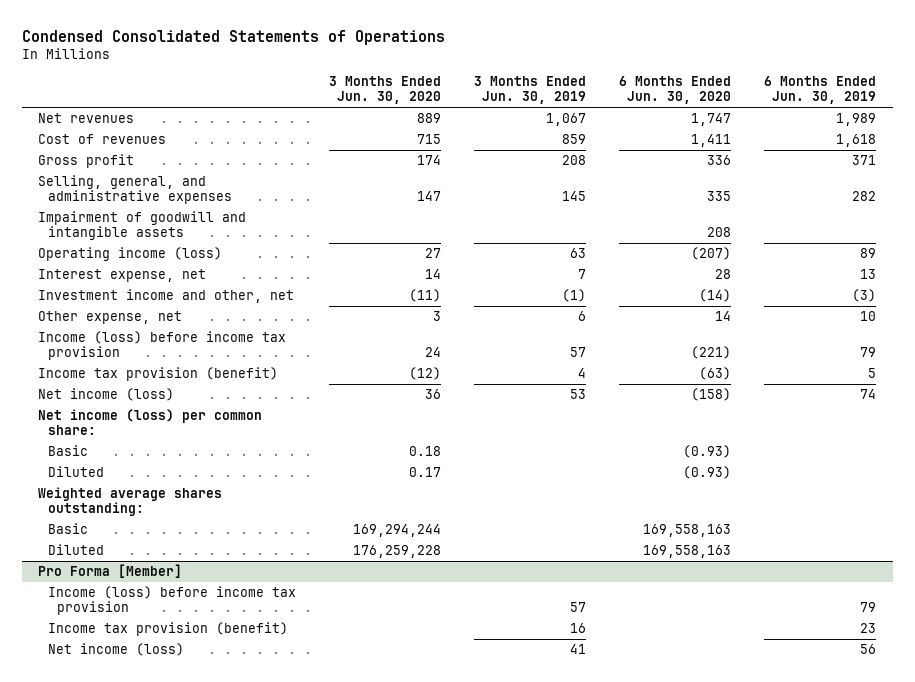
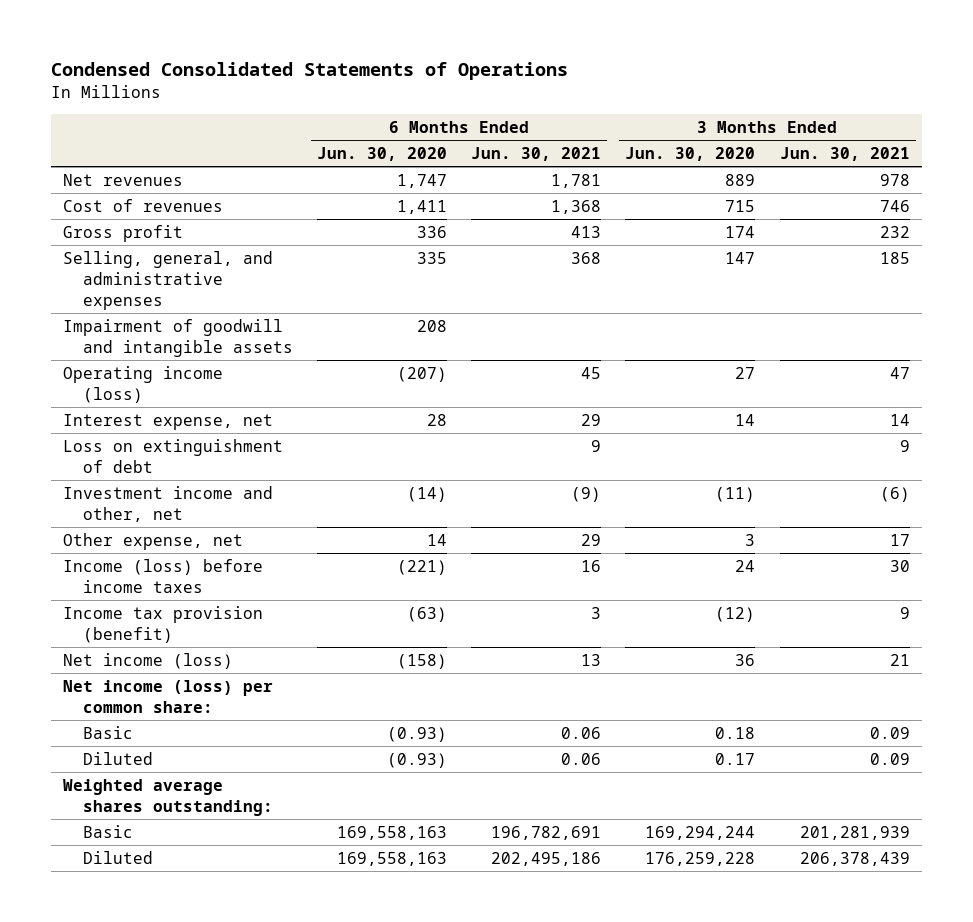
- | 3 Months Ended Jun. 30, 2020 | 3 Months Ended Jun. 30, 2019 | 6 Months Ended Jun. 30, 2020 | 6 Months Ended Jun. 30, 2019
+ | 6 Months Ended Jun. 30, 2020 | 6 Months Ended Jun. 30, 2021 | 3 Months Ended Jun. 30, 2020 | 3 Months Ended Jun. 30, 2021
+ Loss on extinguishment of debt | | 9 | | 9
- Income (loss) before income tax provision | 24 | 57 | (221) | 79
+ Income (loss) before income taxes | (221) | 16 | 24 | 30
- Pro Forma [Member]
- Income (loss) before income tax provision | | 57 | | 79
- Income tax provision (benefit) | | 16 | | 23
- Net income (loss) | | 41 | | 56

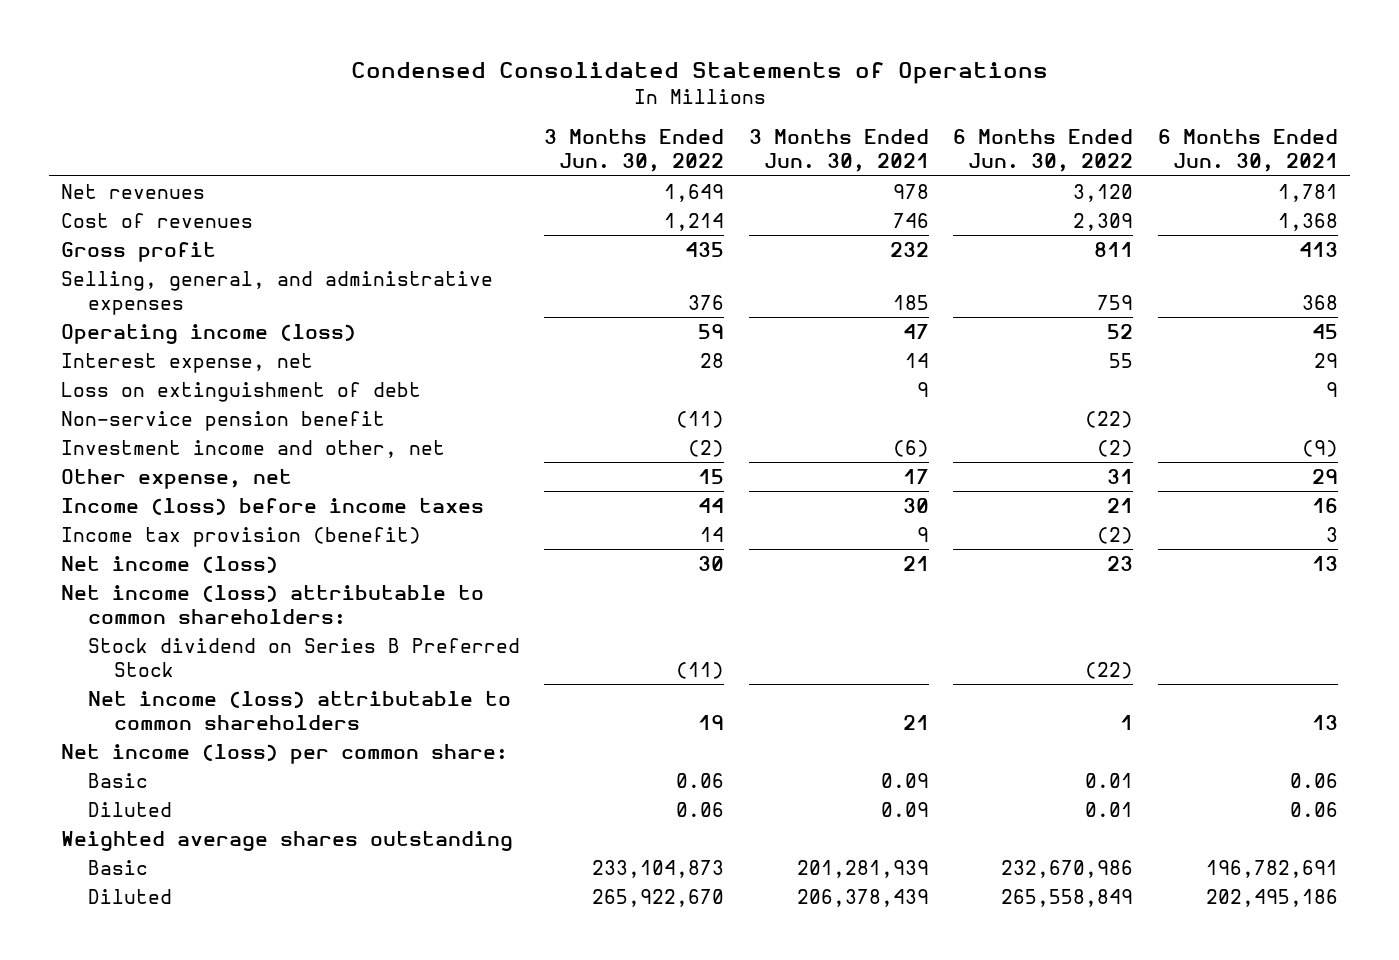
- | 6 Months Ended Jun. 30, 2020 | 6 Months Ended Jun. 30, 2021 | 3 Months Ended Jun. 30, 2020 | 3 Months Ended Jun. 30, 2021
+ | 3 Months Ended Jun. 30, 2022 | 3 Months Ended Jun. 30, 2021 | 6 Months Ended Jun. 30, 2022 | 6 Months Ended Jun. 30, 2021
- Impairment of goodwill and intangible assets | 208 | | |
+ Non-service pension benefit | (11) | | (22) |
+ Net income (loss) attributable to common shareholders:
+ Stock dividend on Series B Preferred Stock | (11) | | (22) |
+ Net income (loss) attributable to common shareholders | 19 | 21 | 1 | 13
- Weighted average shares outstanding:
+ Weighted average shares outstanding

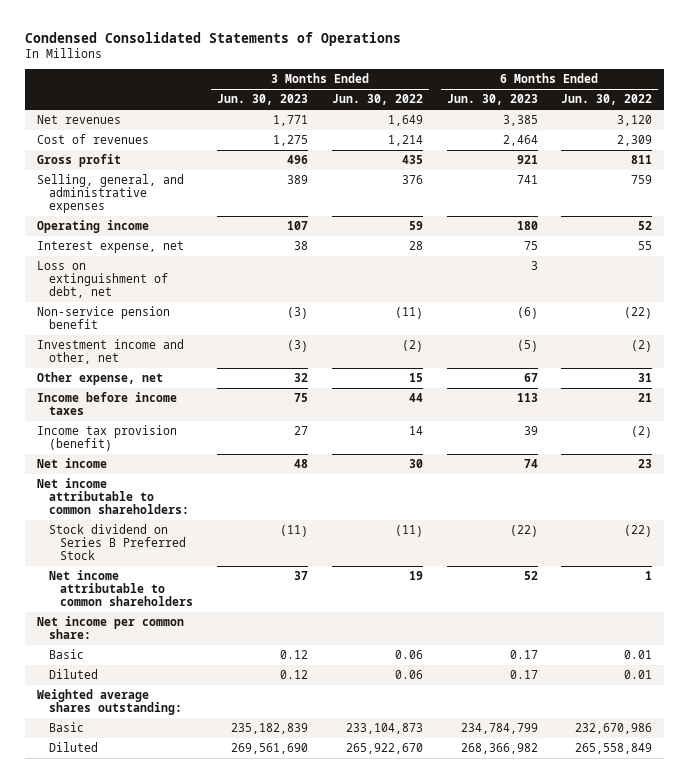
- | 3 Months Ended Jun. 30, 2022 | 3 Months Ended Jun. 30, 2021 | 6 Months Ended Jun. 30, 2022 | 6 Months Ended Jun. 30, 2021
+ | 3 Months Ended Jun. 30, 2023 | 3 Months Ended Jun. 30, 2022 | 6 Months Ended Jun. 30, 2023 | 6 Months Ended Jun. 30, 2022
- Operating income (loss) | 59 | 47 | 52 | 45
+ Operating income | 107 | 59 | 180 | 52
- Loss on extinguishment of debt | | 9 | | 9
+ Loss on extinguishment of debt, net | | | 3 |
- Income (loss) before income taxes | 44 | 30 | 21 | 16
+ Income before income taxes | 75 | 44 | 113 | 21
- Net income (loss) | 30 | 21 | 23 | 13
- Net income (loss) attributable to common shareholders:
+ Net income | 48 | 30 | 74 | 23
+ Net income attributable to common shareholders:
- Net income (loss) attributable to common shareholders | 19 | 21 | 1 | 13
- Net income (loss) per common share:
+ Net income attributable to common shareholders | 37 | 19 | 52 | 1
+ Net income per common share:
- Weighted average shares outstanding
+ Weighted average shares outstanding:

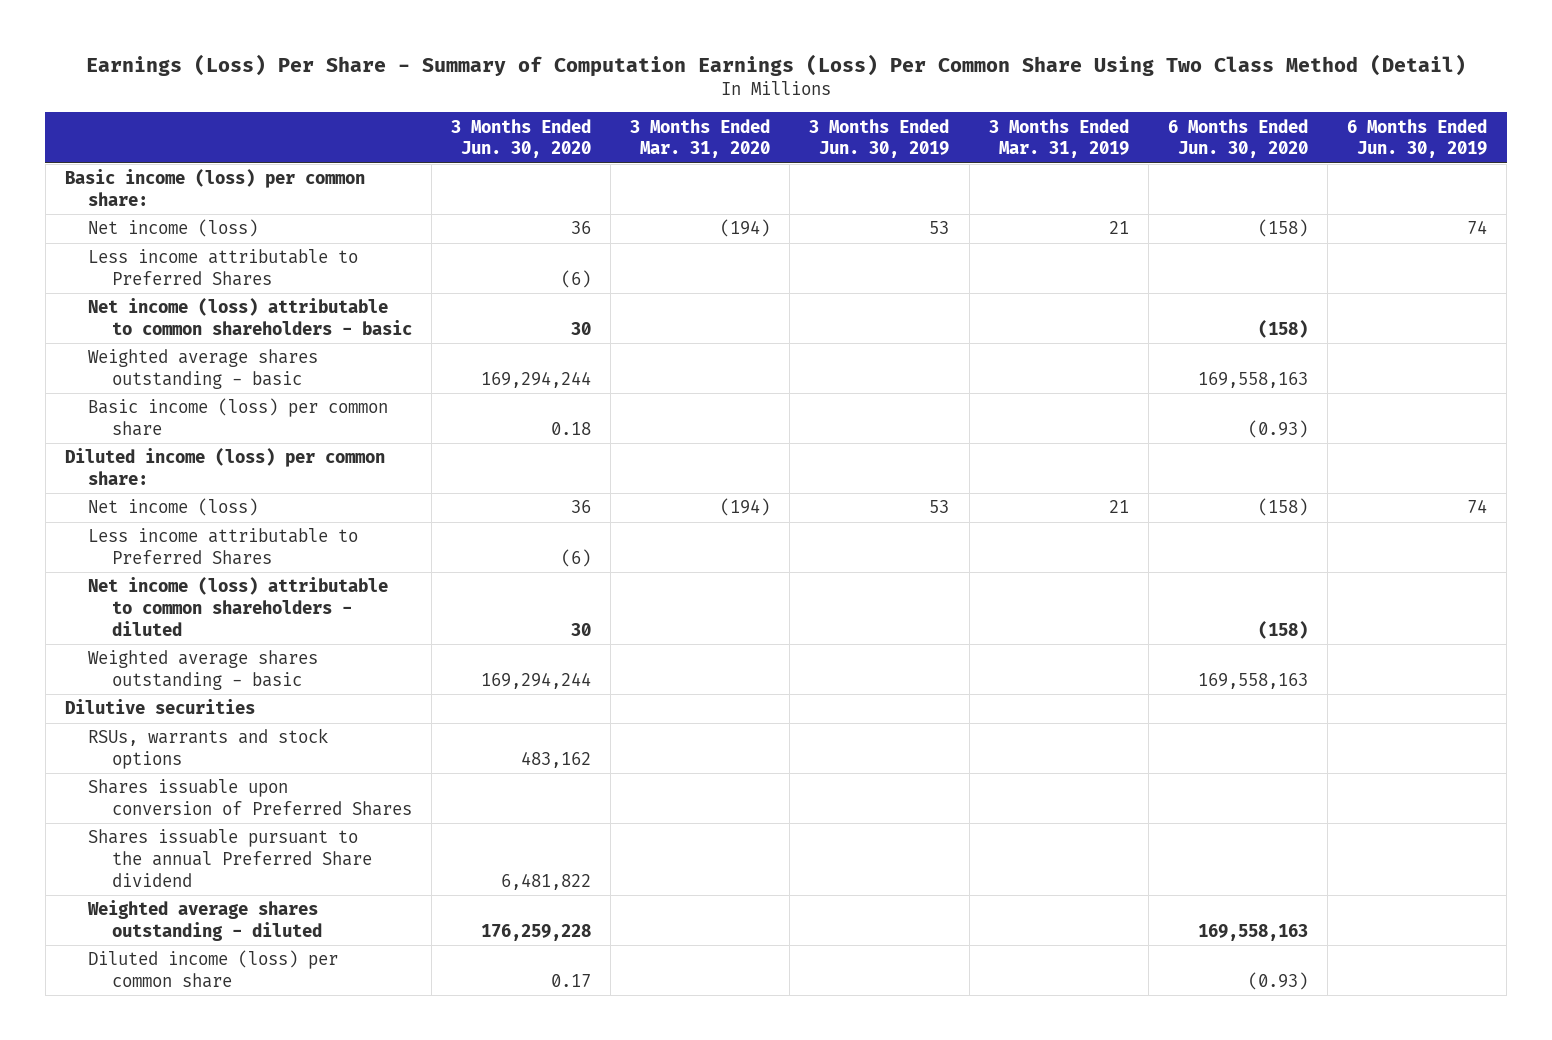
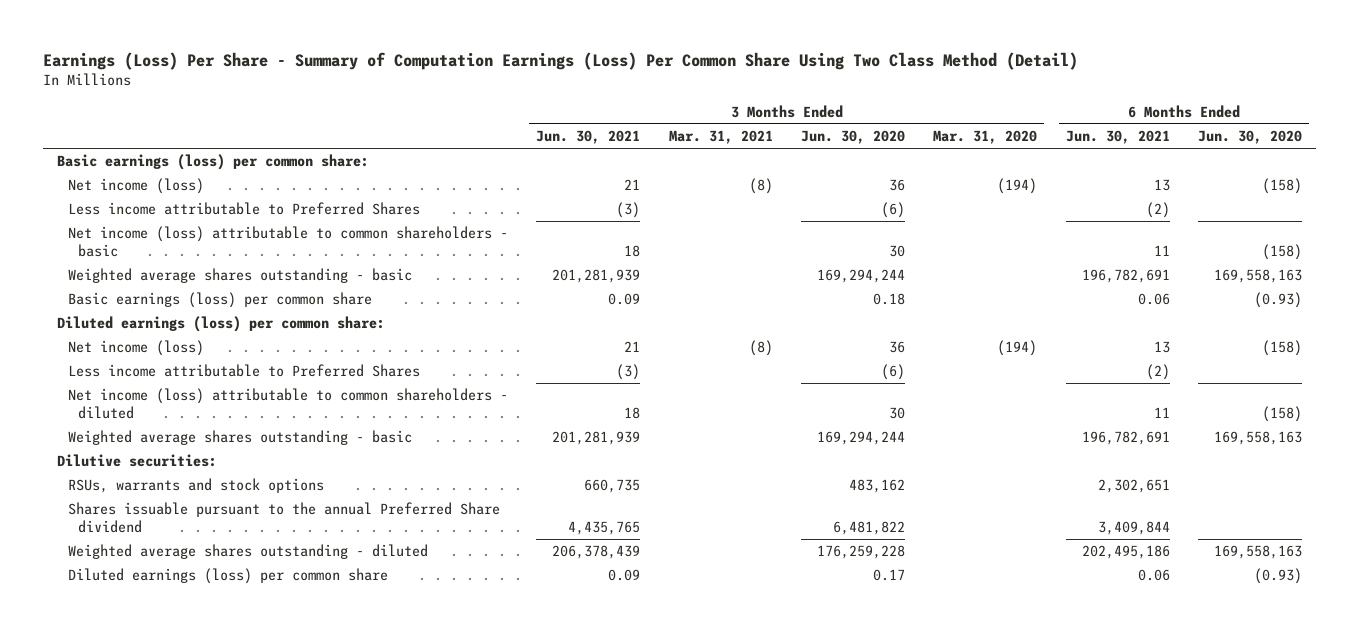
- | 3 Months Ended Jun. 30, 2020 | 3 Months Ended Mar. 31, 2020 | 3 Months Ended Jun. 30, 2019 | 3 Months Ended Mar. 31, 2019 | 6 Months Ended Jun. 30, 2020 | 6 Months Ended Jun. 30, 2019
+ | 3 Months Ended Jun. 30, 2021 | 3 Months Ended Mar. 31, 2021 | 3 Months Ended Jun. 30, 2020 | 3 Months Ended Mar. 31, 2020 | 6 Months Ended Jun. 30, 2021 | 6 Months Ended Jun. 30, 2020
- Basic income (loss) per common share:
+ Basic earnings (loss) per common share:
- Basic income (loss) per common share | 0.18 | | | | (0.93) |
- Diluted income (loss) per common share:
+ Basic earnings (loss) per common share | 0.09 | | 0.18 | | 0.06 | (0.93)
+ Diluted earnings (loss) per common share:
- Dilutive securities
+ Dilutive securities:
- Shares issuable upon conversion of Preferred Shares
- Diluted income (loss) per common share | 0.17 | | | | (0.93) |
+ Diluted earnings (loss) per common share | 0.09 | | 0.17 | | 0.06 | (0.93)

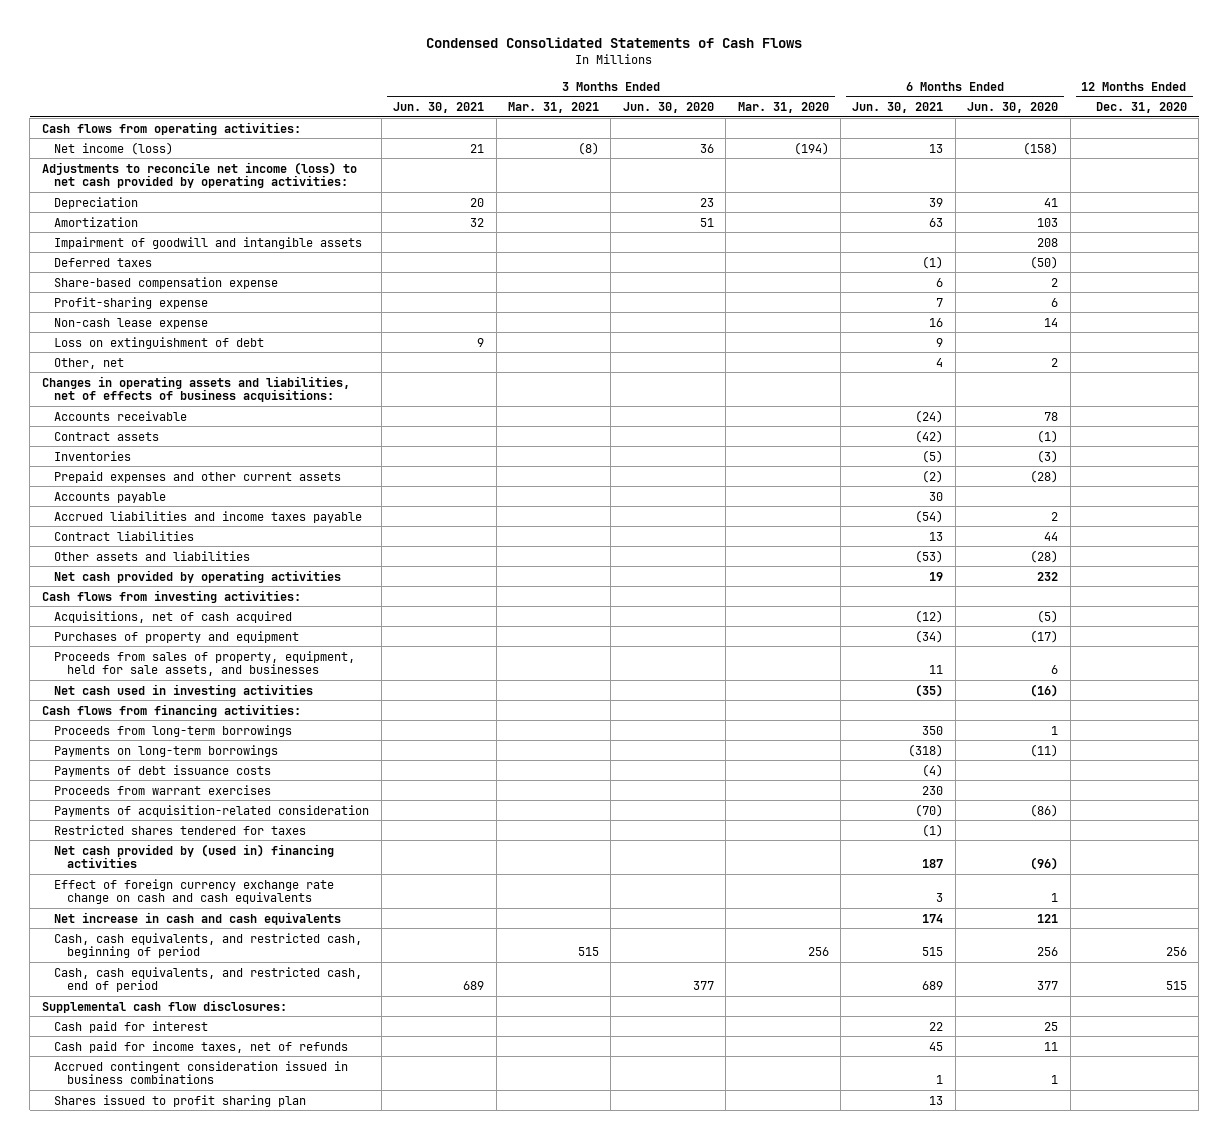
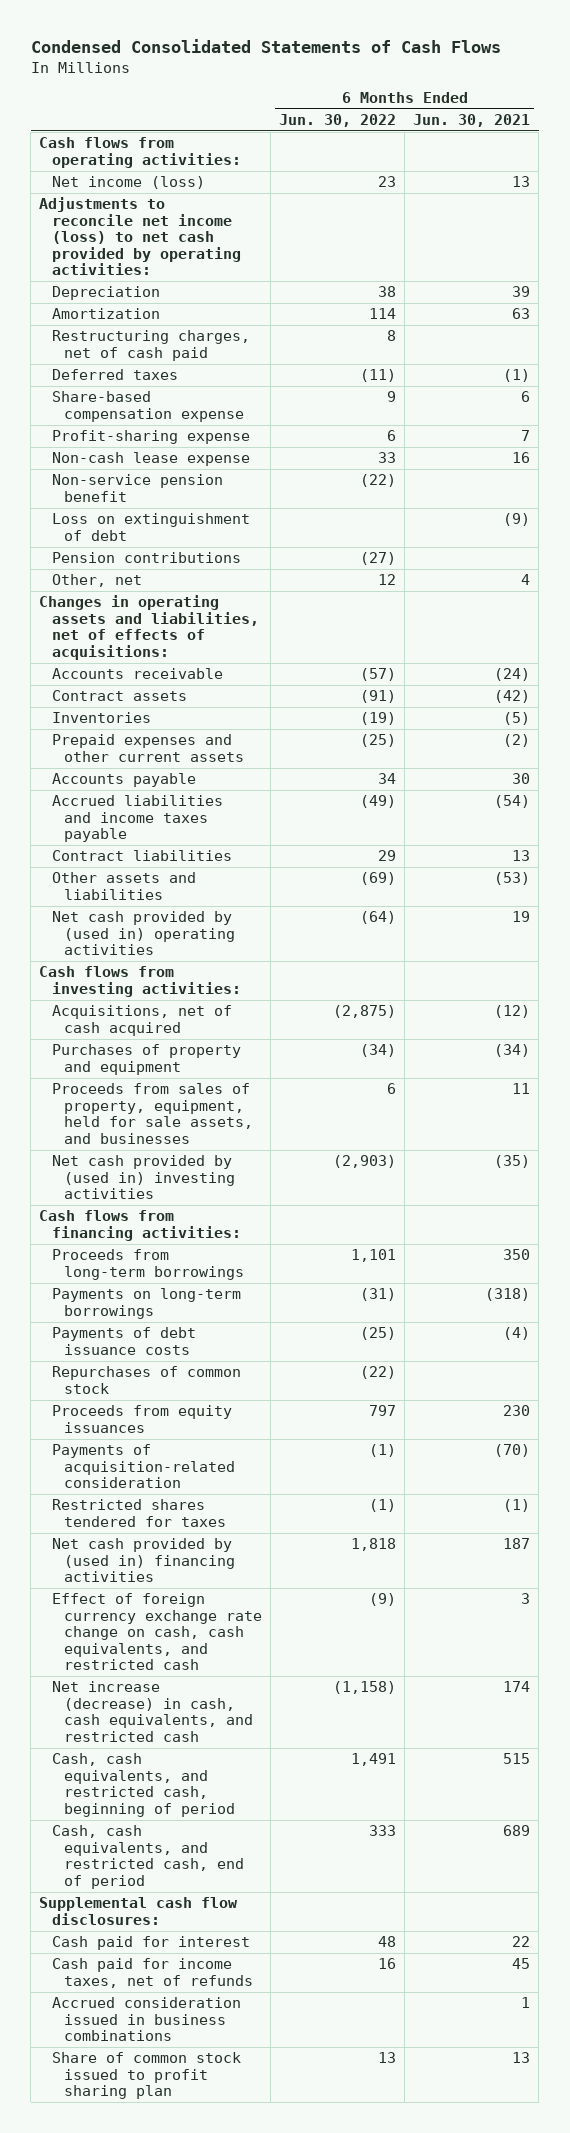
- | 3 Months Ended Jun. 30, 2021 | 3 Months Ended Mar. 31, 2021 | 3 Months Ended Jun. 30, 2020 | 3 Months Ended Mar. 31, 2020 | 6 Months Ended Jun. 30, 2021 | 6 Months Ended Jun. 30, 2020 | 12 Months Ended Dec. 31, 2020
+ | 6 Months Ended Jun. 30, 2022 | 6 Months Ended Jun. 30, 2021
- Impairment of goodwill and intangible assets | | | | | | 208 |
+ Restructuring charges, net of cash paid | 8 |
- Loss on extinguishment of debt | 9 | | | | 9 | |
+ Non-service pension benefit | (22) |
+ Loss on extinguishment of debt | | (9)
+ Pension contributions | (27) |
- Changes in operating assets and liabilities, net of effects of business acquisitions:
+ Changes in operating assets and liabilities, net of effects of acquisitions:
- Net cash provided by operating activities | | | | | 19 | 232 |
+ Net cash provided by (used in) operating activities | (64) | 19
- Net cash used in investing activities | | | | | (35) | (16) |
+ Net cash provided by (used in) investing activities | (2,903) | (35)
- Proceeds from warrant exercises | | | | | 230 | |
+ Repurchases of common stock | (22) |
+ Proceeds from equity issuances | 797 | 230
- Effect of foreign currency exchange rate change on cash and cash equivalents | | | | | 3 | 1 |
- Net increase in cash and cash equivalents | | | | | 174 | 121 |
+ Effect of foreign currency exchange rate change on cash, cash equivalents, and restricted cash | (9) | 3
+ Net increase (decrease) in cash, cash equivalents, and restricted cash | (1,158) | 174
- Accrued contingent consideration issued in business combinations | | | | | 1 | 1 |
- Shares issued to profit sharing plan | | | | | 13 | |
+ Accrued consideration issued in business combinations | | 1
+ Share of common stock issued to profit sharing plan | 13 | 13

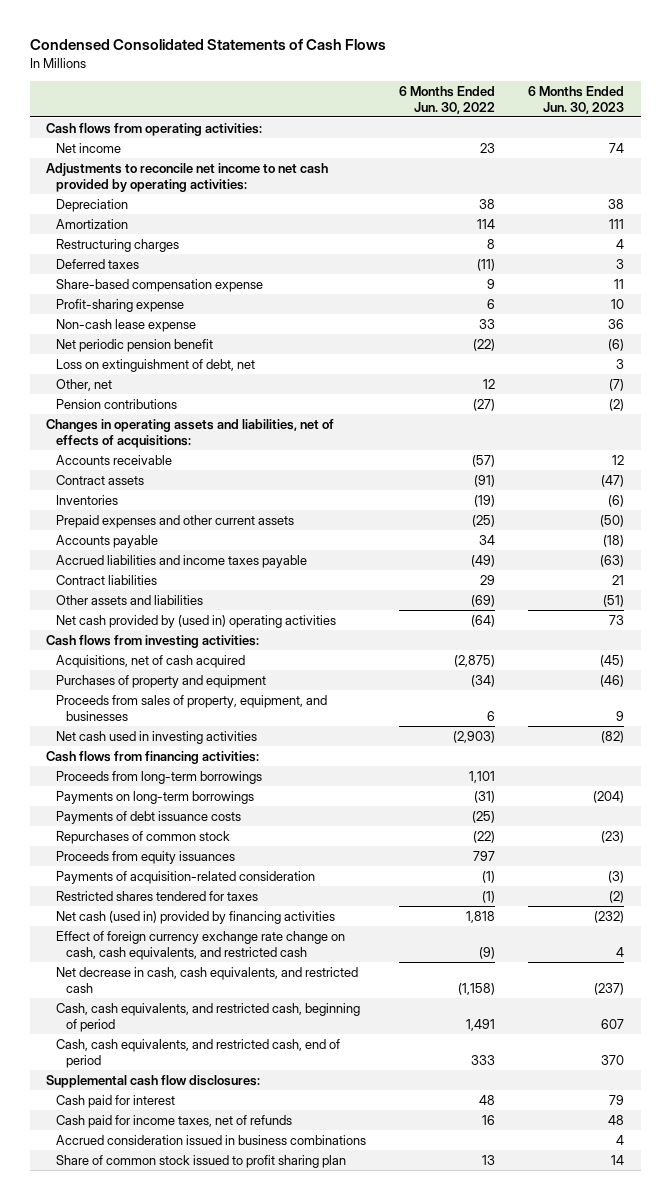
- | 6 Months Ended Jun. 30, 2022 | 6 Months Ended Jun. 30, 2021
+ | 6 Months Ended Jun. 30, 2022 | 6 Months Ended Jun. 30, 2023
- Net income (loss) | 23 | 13
- Adjustments to reconcile net income (loss) to net cash provided by operating activities:
+ Net income | 23 | 74
+ Adjustments to reconcile net income to net cash provided by operating activities:
- Restructuring charges, net of cash paid | 8 |
+ Restructuring charges | 8 | 4
- Non-service pension benefit | (22) |
- Loss on extinguishment of debt | | (9)
+ Net periodic pension benefit | (22) | (6)
+ Loss on extinguishment of debt, net | | 3
moved down: Pension contributions | (27) | (2)
- Proceeds from sales of property, equipment, held for sale assets, and businesses | 6 | 11
- Net cash provided by (used in) investing activities | (2,903) | (35)
+ Proceeds from sales of property, equipment, and businesses | 6 | 9
+ Net cash used in investing activities | (2,903) | (82)
- Net cash provided by (used in) financing activities | 1,818 | 187
+ Net cash (used in) provided by financing activities | 1,818 | (232)
- Net increase (decrease) in cash, cash equivalents, and restricted cash | (1,158) | 174
+ Net decrease in cash, cash equivalents, and restricted cash | (1,158) | (237)

